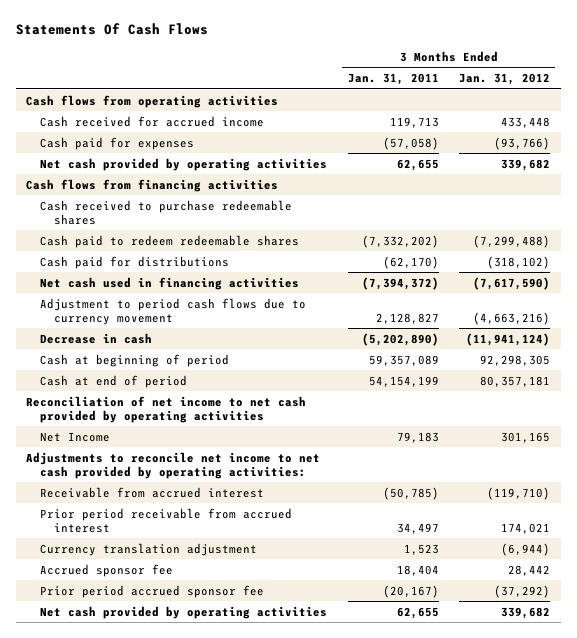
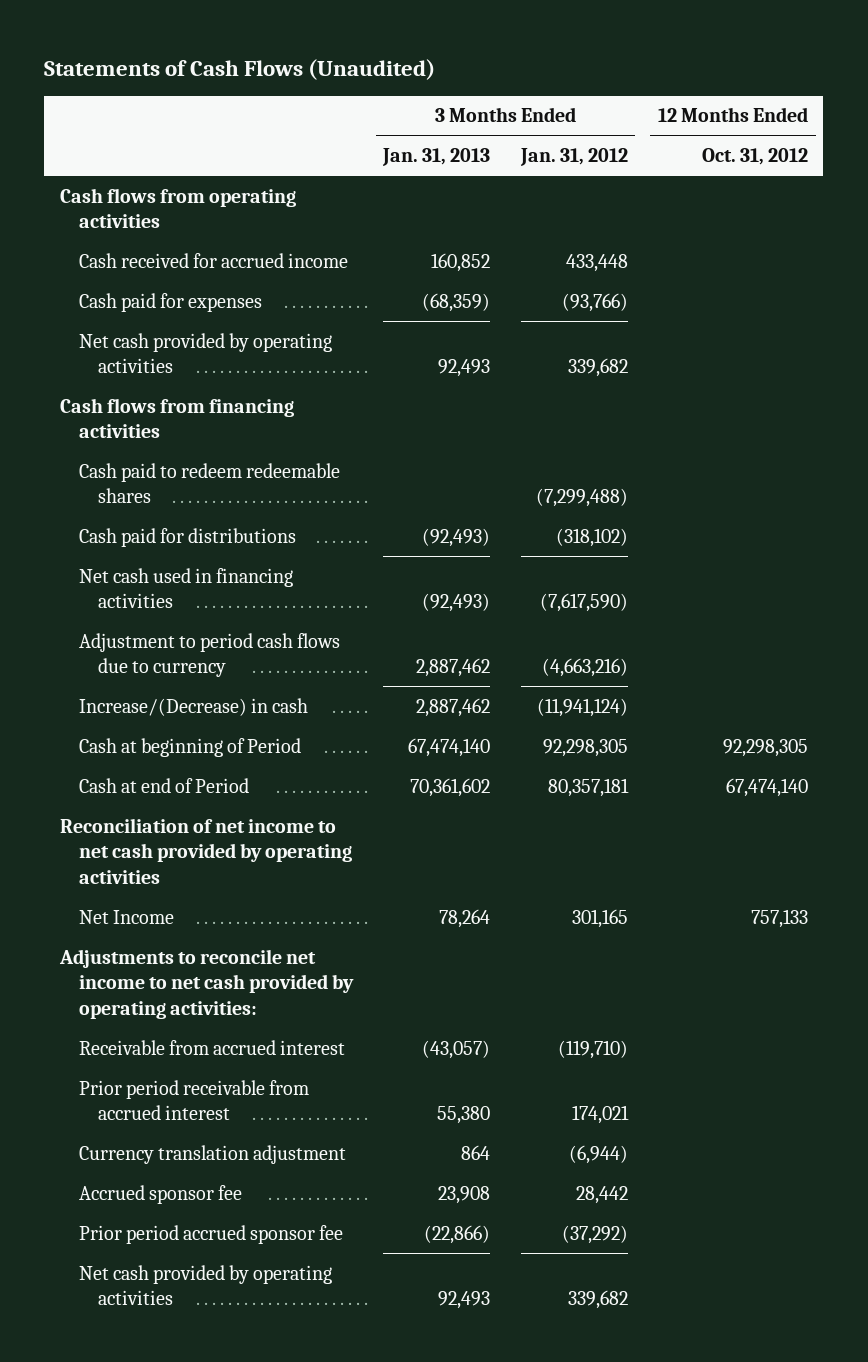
- Statements Of Cash Flows
+ Statements of Cash Flows (Unaudited)
- | 3 Months Ended Jan. 31, 2011 | 3 Months Ended Jan. 31, 2012
+ | 3 Months Ended Jan. 31, 2013 | 3 Months Ended Jan. 31, 2012 | 12 Months Ended Oct. 31, 2012
- Cash received to purchase redeemable shares
- Adjustment to period cash flows due to currency movement | 2,128,827 | (4,663,216)
- Decrease in cash | (5,202,890) | (11,941,124)
- Cash at beginning of period | 59,357,089 | 92,298,305
- Cash at end of period | 54,154,199 | 80,357,181
+ Adjustment to period cash flows due to currency | 2,887,462 | (4,663,216) |
+ Increase/(Decrease) in cash | 2,887,462 | (11,941,124) |
+ Cash at beginning of Period | 67,474,140 | 92,298,305 | 92,298,305
+ Cash at end of Period | 70,361,602 | 80,357,181 | 67,474,140

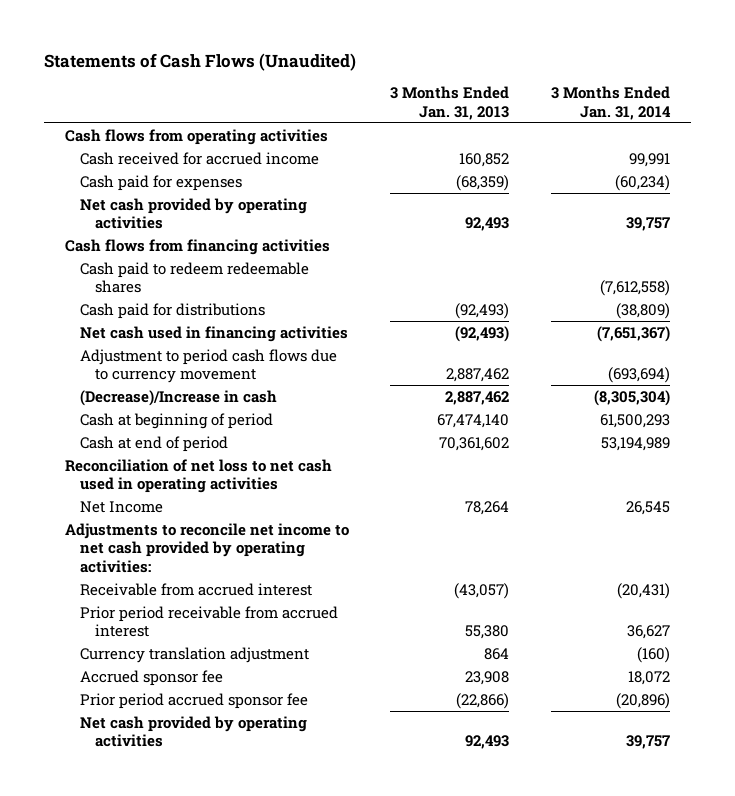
- | 3 Months Ended Jan. 31, 2013 | 3 Months Ended Jan. 31, 2012 | 12 Months Ended Oct. 31, 2012
+ | 3 Months Ended Jan. 31, 2013 | 3 Months Ended Jan. 31, 2014
- Adjustment to period cash flows due to currency | 2,887,462 | (4,663,216) |
- Increase/(Decrease) in cash | 2,887,462 | (11,941,124) |
- Cash at beginning of Period | 67,474,140 | 92,298,305 | 92,298,305
- Cash at end of Period | 70,361,602 | 80,357,181 | 67,474,140
- Reconciliation of net income to net cash provided by operating activities
+ Adjustment to period cash flows due to currency movement | 2,887,462 | (693,694)
+ (Decrease)/Increase in cash | 2,887,462 | (8,305,304)
+ Cash at beginning of period | 67,474,140 | 61,500,293
+ Cash at end of period | 70,361,602 | 53,194,989
+ Reconciliation of net loss to net cash used in operating activities

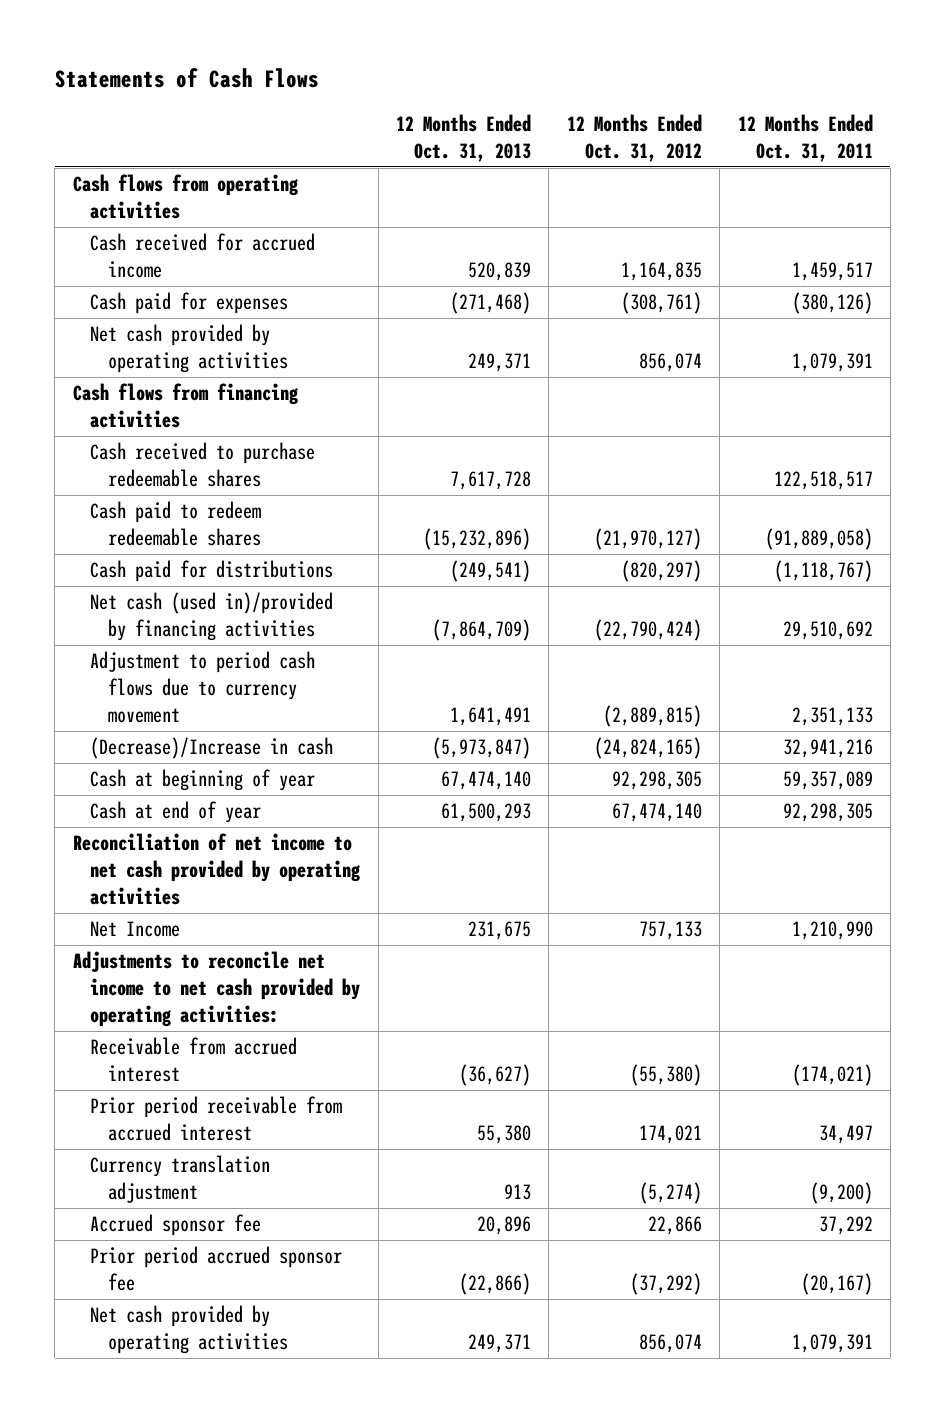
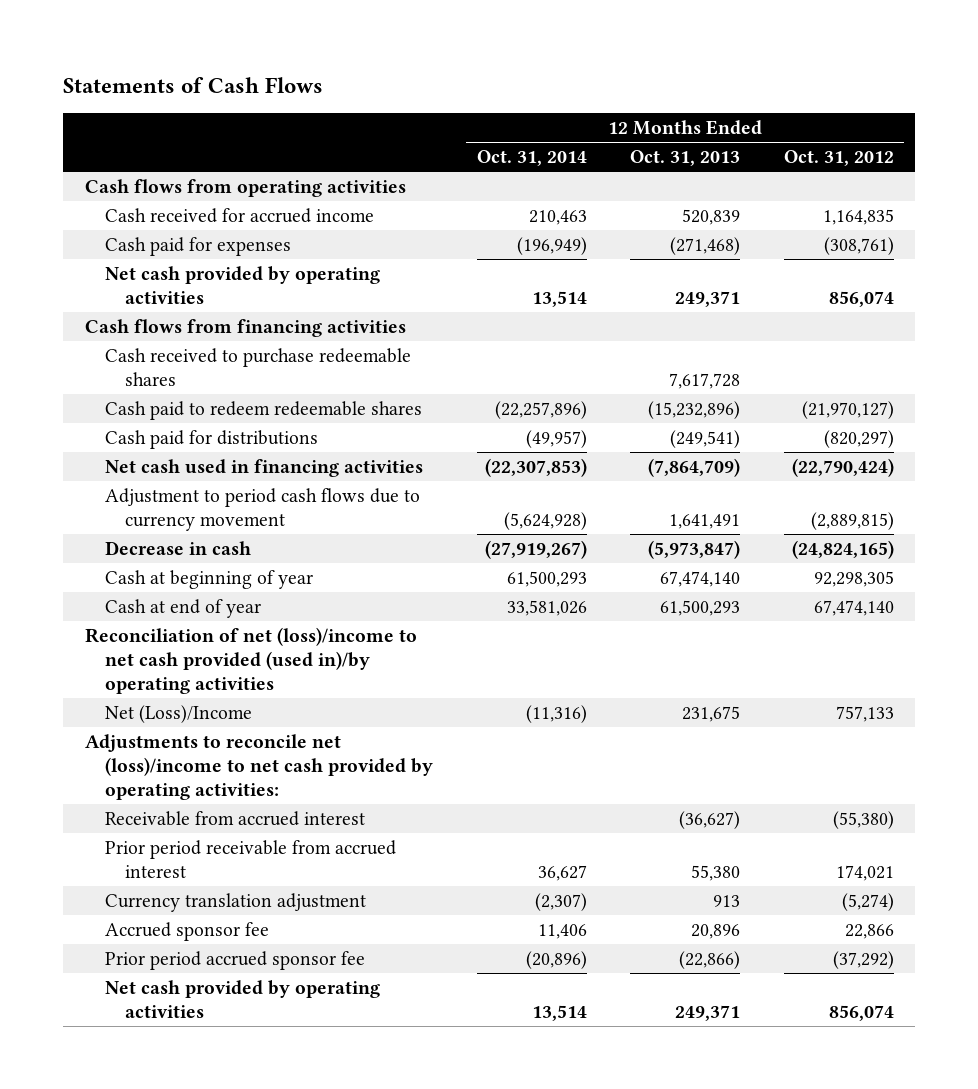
- | 12 Months Ended Oct. 31, 2013 | 12 Months Ended Oct. 31, 2012 | 12 Months Ended Oct. 31, 2011
+ | 12 Months Ended Oct. 31, 2014 | 12 Months Ended Oct. 31, 2013 | 12 Months Ended Oct. 31, 2012
- Net cash (used in)/provided by financing activities | (7,864,709) | (22,790,424) | 29,510,692
+ Net cash used in financing activities | (22,307,853) | (7,864,709) | (22,790,424)
- (Decrease)/Increase in cash | (5,973,847) | (24,824,165) | 32,941,216
+ Decrease in cash | (27,919,267) | (5,973,847) | (24,824,165)
- Reconciliation of net income to net cash provided by operating activities
- Net Income | 231,675 | 757,133 | 1,210,990
- Adjustments to reconcile net income to net cash provided by operating activities:
+ Reconciliation of net (loss)/income to net cash provided (used in)/by operating activities
+ Net (Loss)/Income | (11,316) | 231,675 | 757,133
+ Adjustments to reconcile net (loss)/income to net cash provided by operating activities:

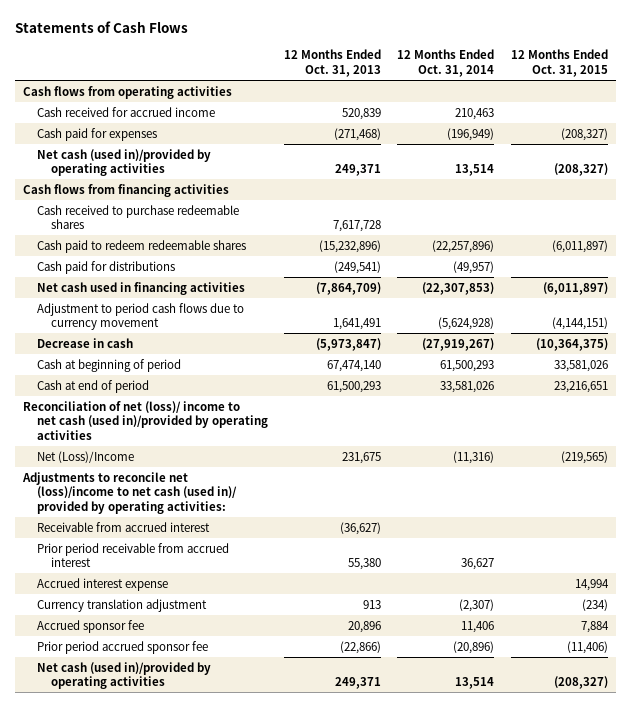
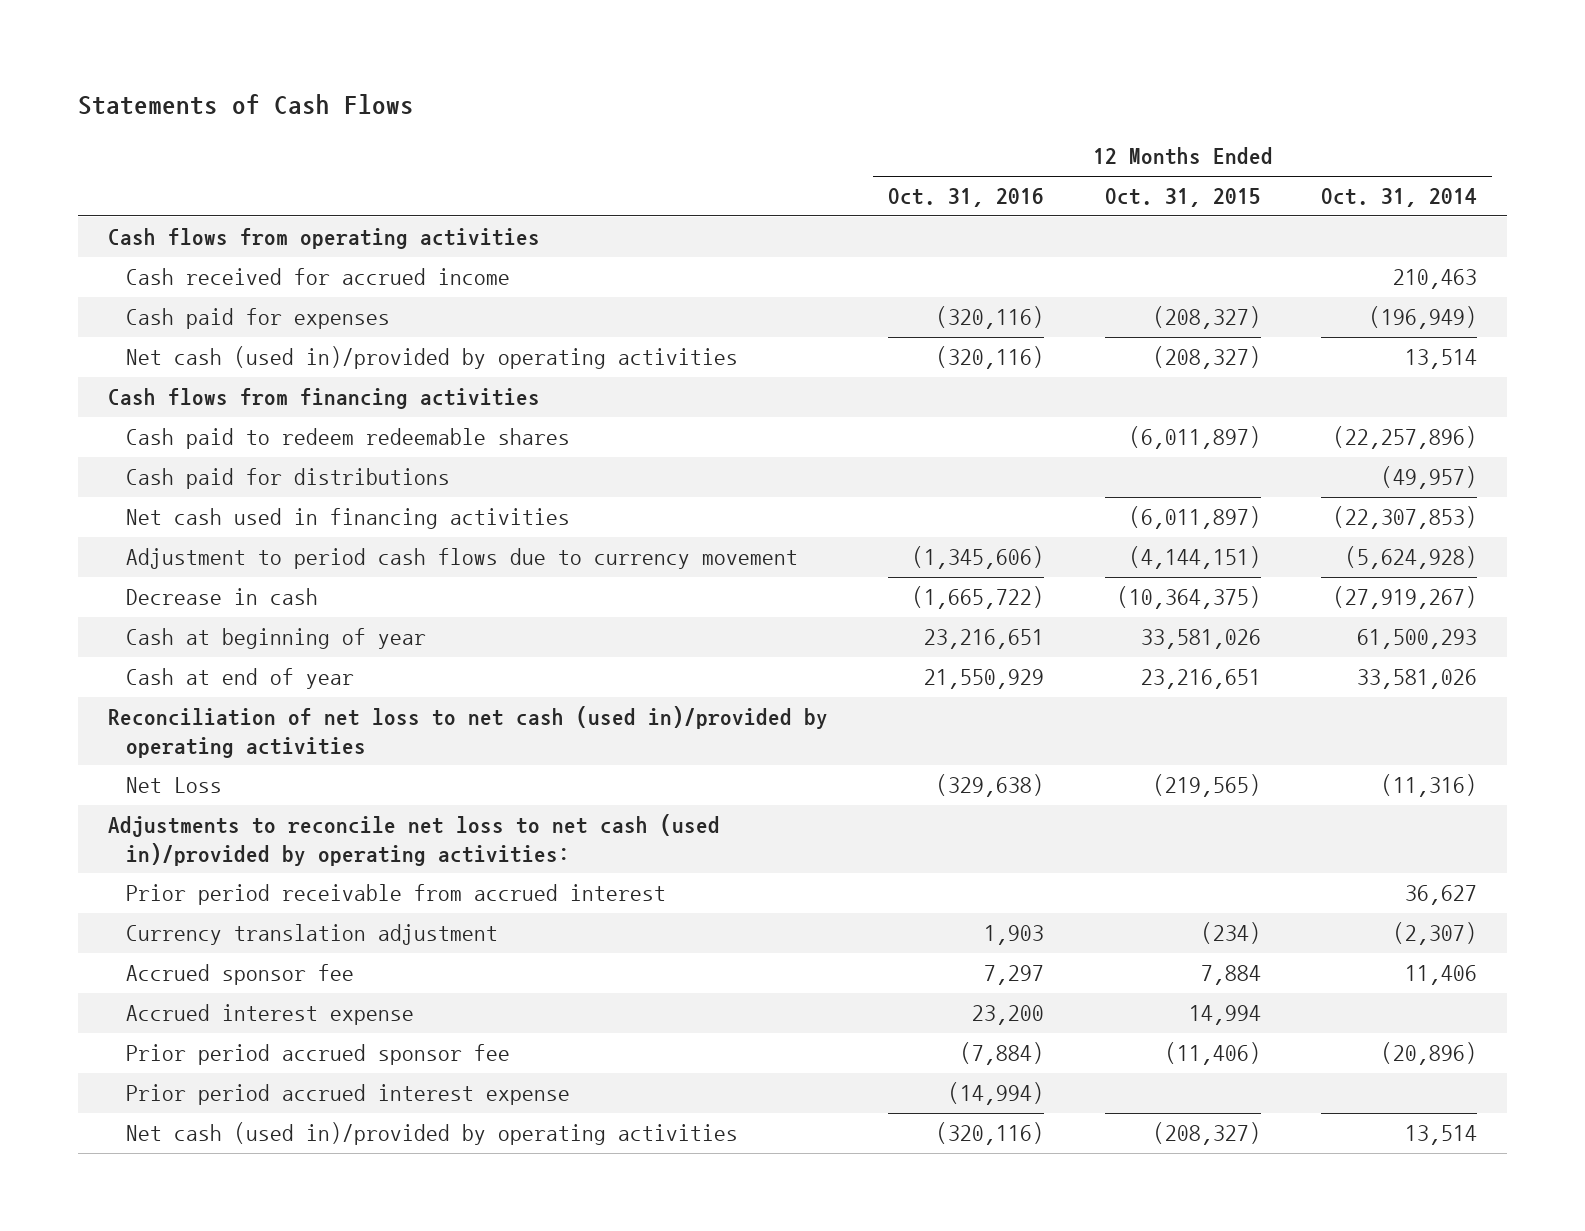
- | 12 Months Ended Oct. 31, 2013 | 12 Months Ended Oct. 31, 2014 | 12 Months Ended Oct. 31, 2015
+ | 12 Months Ended Oct. 31, 2016 | 12 Months Ended Oct. 31, 2015 | 12 Months Ended Oct. 31, 2014
- Cash received to purchase redeemable shares | 7,617,728 | |
- Cash at beginning of period | 67,474,140 | 61,500,293 | 33,581,026
- Cash at end of period | 61,500,293 | 33,581,026 | 23,216,651
- Reconciliation of net (loss)/ income to net cash (used in)/provided by operating activities
- Net (Loss)/Income | 231,675 | (11,316) | (219,565)
- Adjustments to reconcile net (loss)/income to net cash (used in)/ provided by operating activities:
- Receivable from accrued interest | (36,627) | |
+ Cash at beginning of year | 23,216,651 | 33,581,026 | 61,500,293
+ Cash at end of year | 21,550,929 | 23,216,651 | 33,581,026
+ Reconciliation of net loss to net cash (used in)/provided by operating activities
+ Net Loss | (329,638) | (219,565) | (11,316)
+ Adjustments to reconcile net loss to net cash (used in)/provided by operating activities:
moved down: Accrued interest expense | 23,200 | 14,994 |
+ Prior period accrued interest expense | (14,994) | |

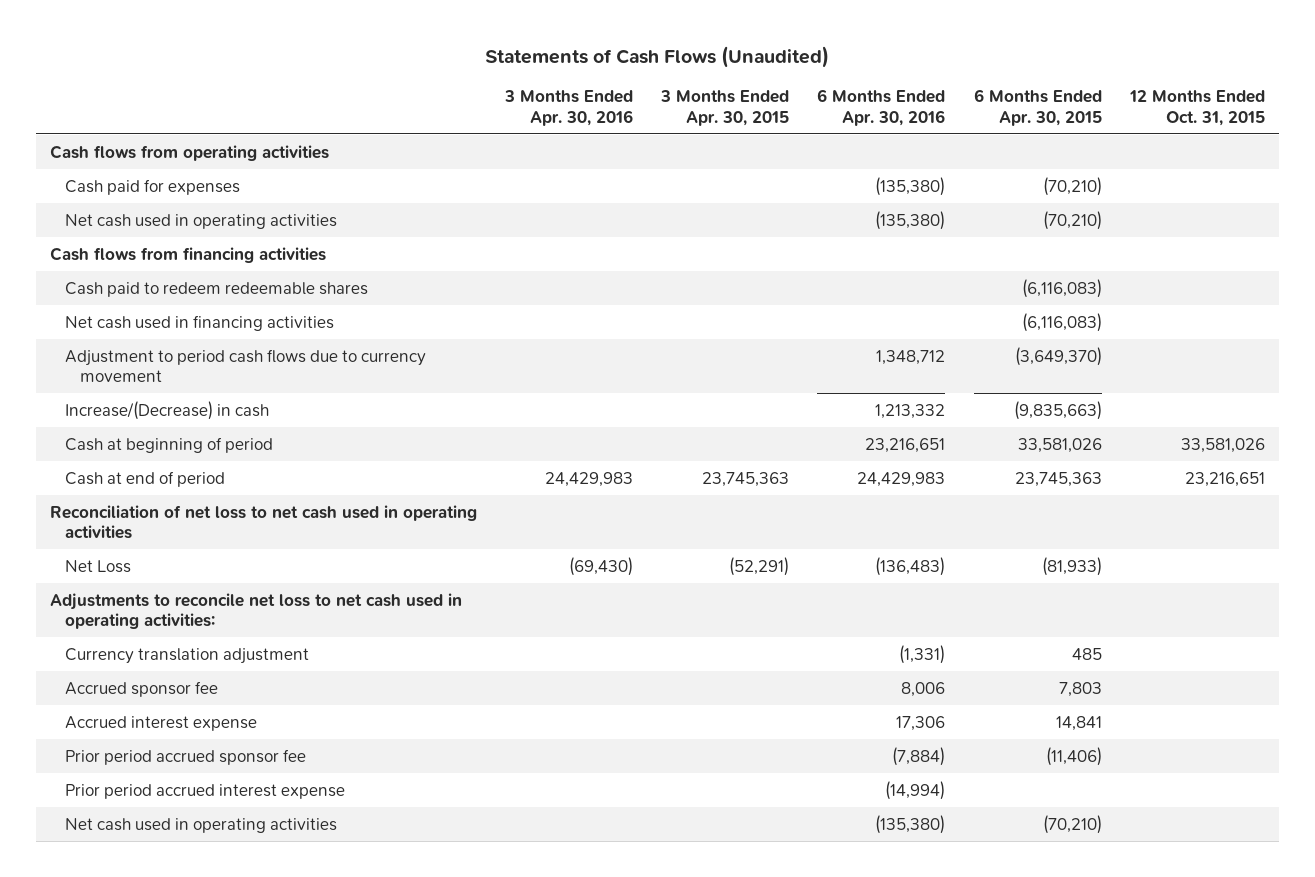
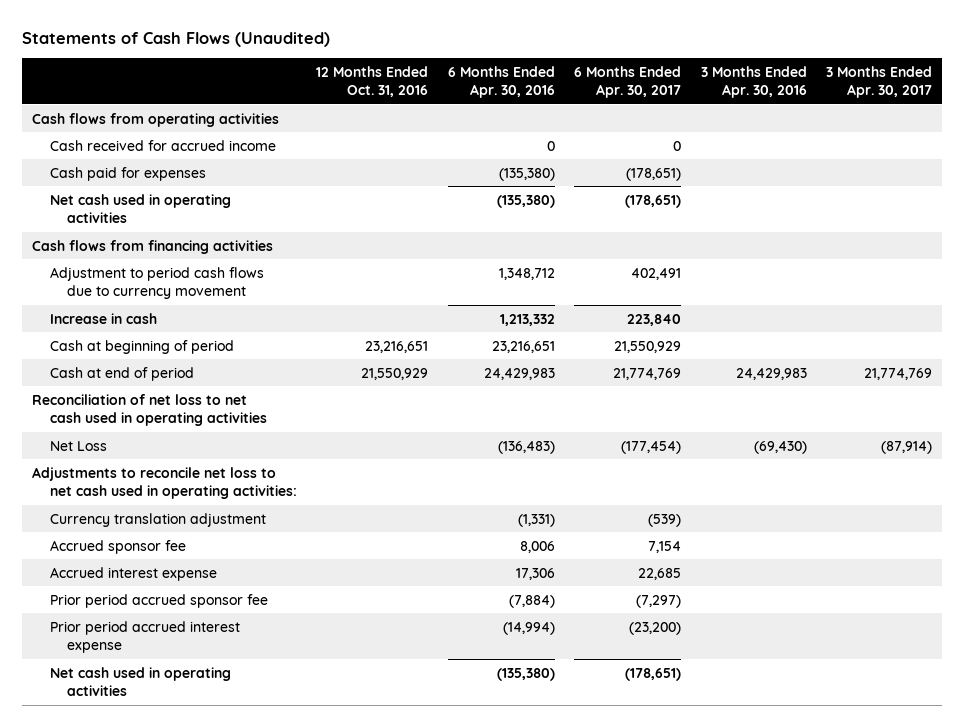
- | 3 Months Ended Apr. 30, 2016 | 3 Months Ended Apr. 30, 2015 | 6 Months Ended Apr. 30, 2016 | 6 Months Ended Apr. 30, 2015 | 12 Months Ended Oct. 31, 2015
+ | 12 Months Ended Oct. 31, 2016 | 6 Months Ended Apr. 30, 2016 | 6 Months Ended Apr. 30, 2017 | 3 Months Ended Apr. 30, 2016 | 3 Months Ended Apr. 30, 2017
+ Cash received for accrued income | | 0 | 0 | |
- Cash paid to redeem redeemable shares | | | | (6,116,083) |
- Net cash used in financing activities | | | | (6,116,083) |
- Increase/(Decrease) in cash | | | 1,213,332 | (9,835,663) |
+ Increase in cash | | 1,213,332 | 223,840 | |

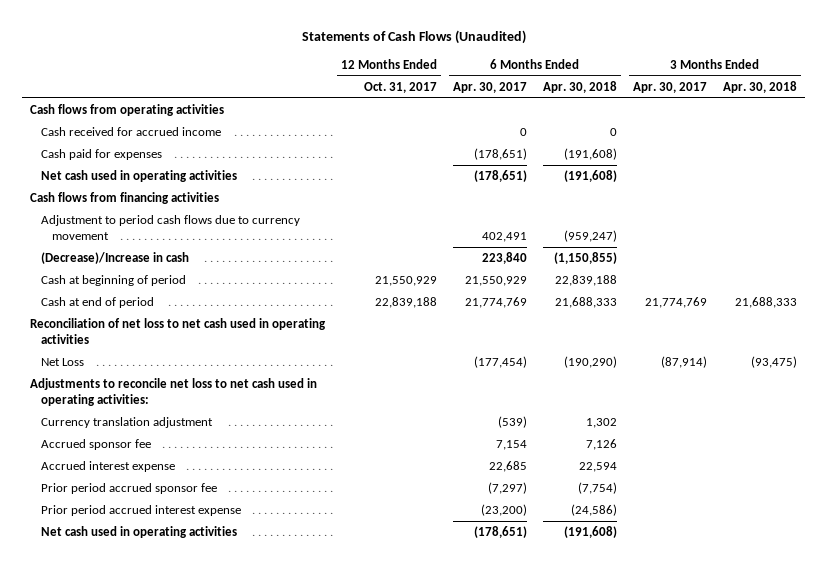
- | 12 Months Ended Oct. 31, 2016 | 6 Months Ended Apr. 30, 2016 | 6 Months Ended Apr. 30, 2017 | 3 Months Ended Apr. 30, 2016 | 3 Months Ended Apr. 30, 2017
+ | 12 Months Ended Oct. 31, 2017 | 6 Months Ended Apr. 30, 2017 | 6 Months Ended Apr. 30, 2018 | 3 Months Ended Apr. 30, 2017 | 3 Months Ended Apr. 30, 2018
- Increase in cash | | 1,213,332 | 223,840 | |
+ (Decrease)/Increase in cash | | 223,840 | (1,150,855) | |

